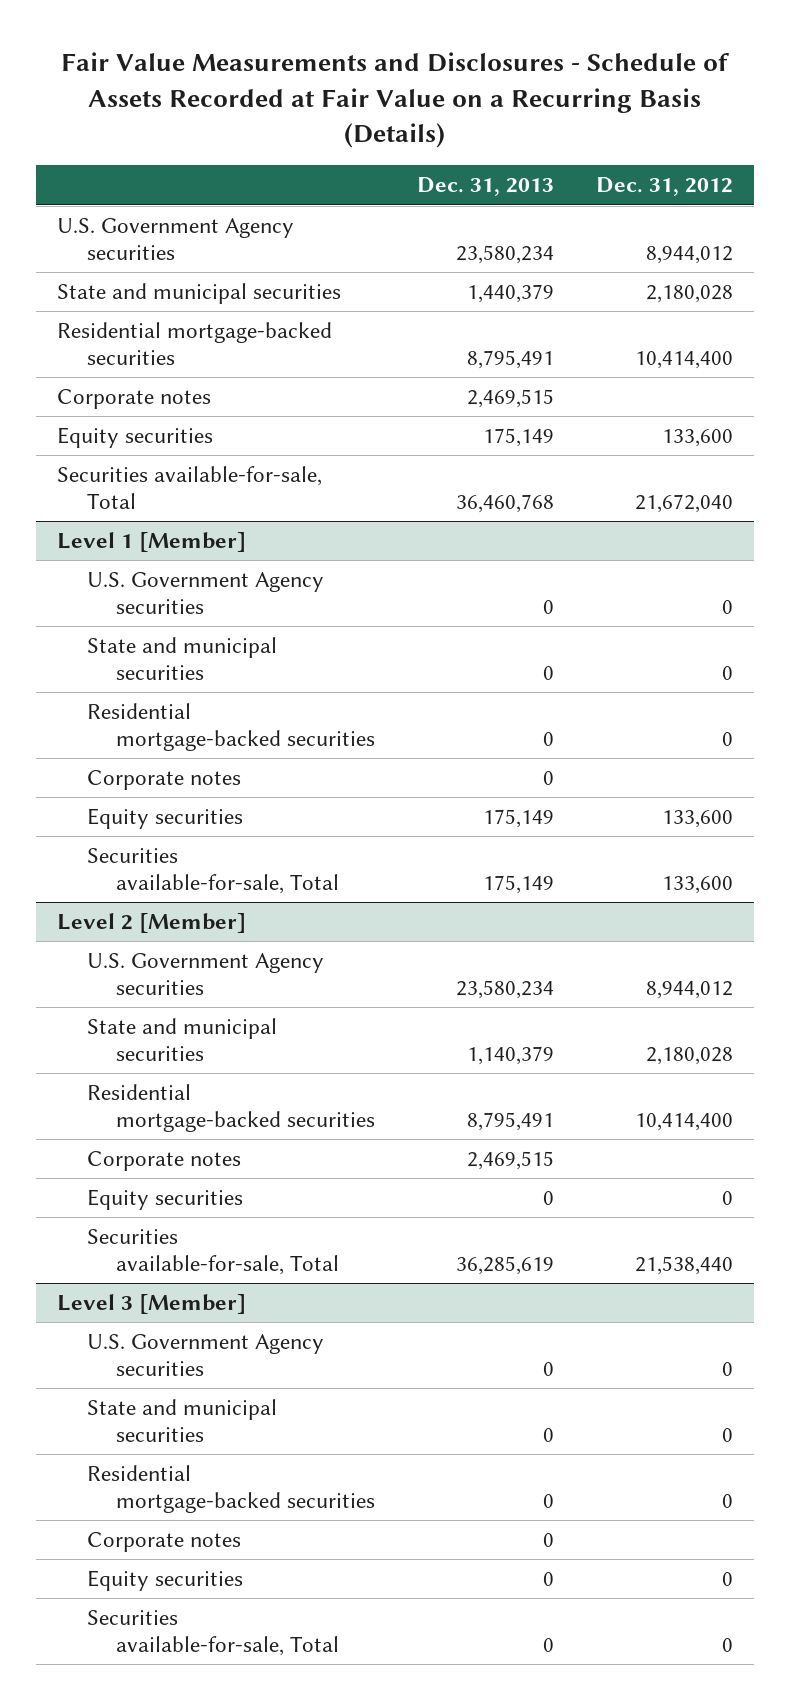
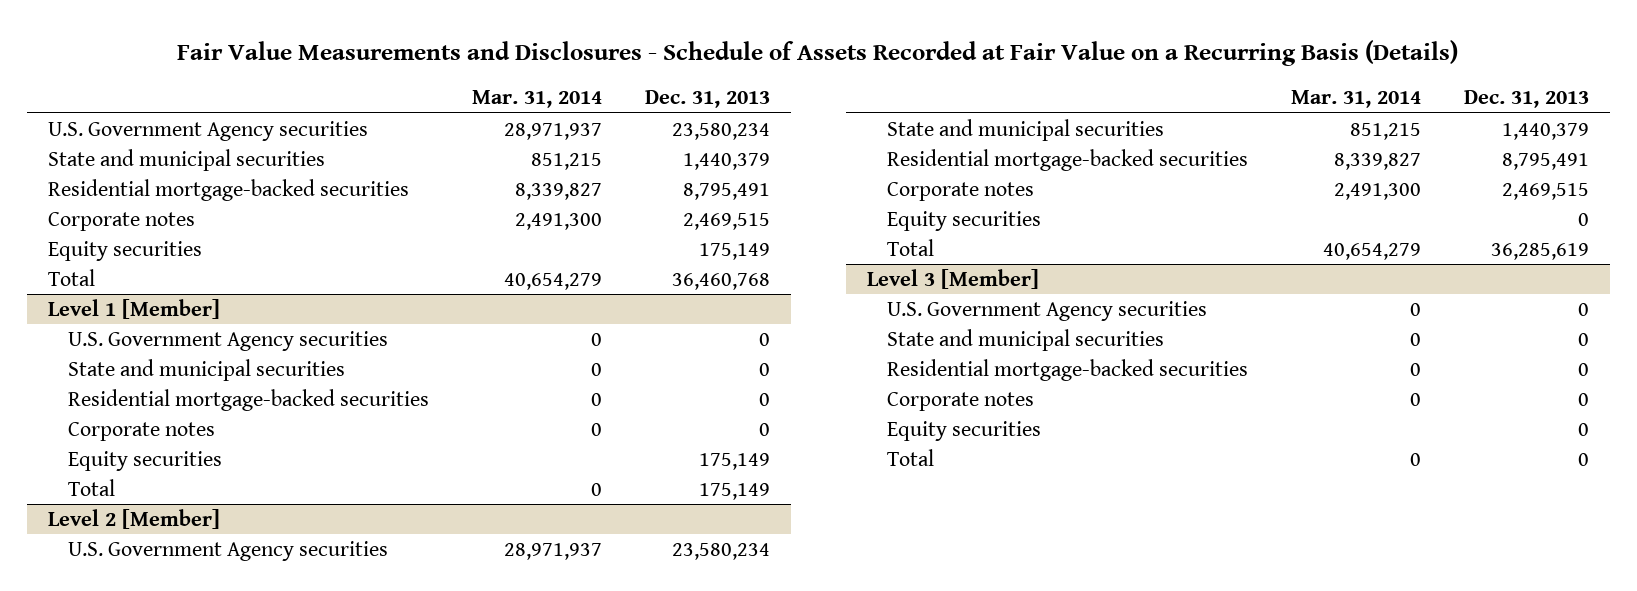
- | Dec. 31, 2013 | Dec. 31, 2012
+ | Mar. 31, 2014 | Dec. 31, 2013
- Securities available-for-sale, Total | 36,460,768 | 21,672,040
+ Total | 40,654,279 | 36,460,768
@ Level 1 [Member]
- Securities available-for-sale, Total | 175,149 | 133,600
+ Total | 0 | 175,149
@ Level 2 [Member]
- State and municipal securities | 1,140,379 | 2,180,028
+ State and municipal securities | 851,215 | 1,440,379
- Securities available-for-sale, Total | 36,285,619 | 21,538,440
+ Total | 40,654,279 | 36,285,619
@ Level 3 [Member]
- Securities available-for-sale, Total | 0 | 0
+ Total | 0 | 0

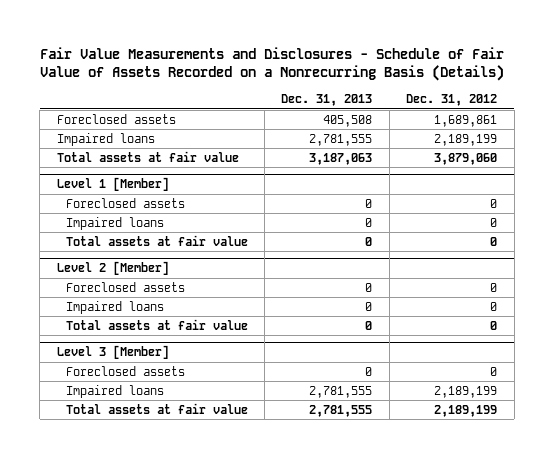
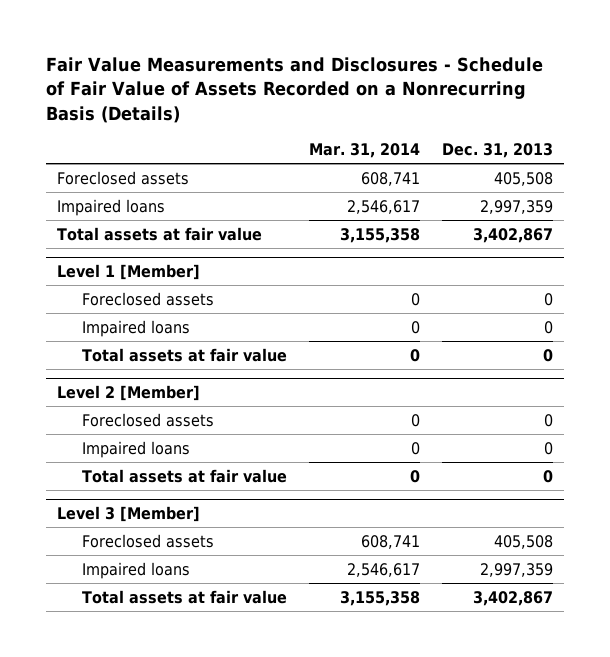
- | Dec. 31, 2013 | Dec. 31, 2012
+ | Mar. 31, 2014 | Dec. 31, 2013
- Impaired loans | 2,781,555 | 2,189,199
- Total assets at fair value | 3,187,063 | 3,879,060
+ Impaired loans | 2,546,617 | 2,997,359
+ Total assets at fair value | 3,155,358 | 3,402,867
@ Level 3 [Member]
- Foreclosed assets | 0 | 0
- Impaired loans | 2,781,555 | 2,189,199
- Total assets at fair value | 2,781,555 | 2,189,199
+ Foreclosed assets | 608,741 | 405,508
+ Impaired loans | 2,546,617 | 2,997,359
+ Total assets at fair value | 3,155,358 | 3,402,867

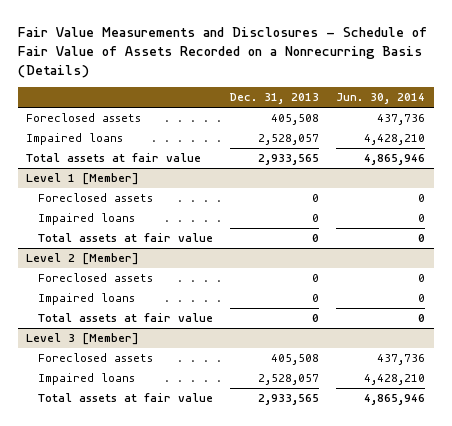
- | Mar. 31, 2014 | Dec. 31, 2013
+ | Dec. 31, 2013 | Jun. 30, 2014
- Impaired loans | 2,546,617 | 2,997,359
- Total assets at fair value | 3,155,358 | 3,402,867
+ Impaired loans | 2,528,057 | 4,428,210
+ Total assets at fair value | 2,933,565 | 4,865,946
@ Level 3 [Member]
- Impaired loans | 2,546,617 | 2,997,359
- Total assets at fair value | 3,155,358 | 3,402,867
+ Impaired loans | 2,528,057 | 4,428,210
+ Total assets at fair value | 2,933,565 | 4,865,946

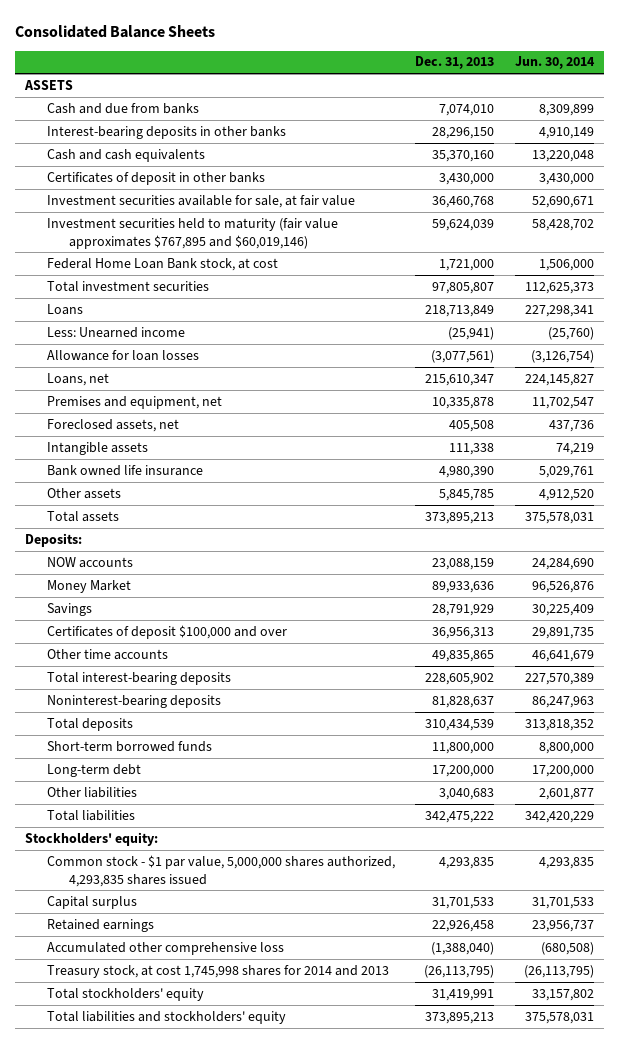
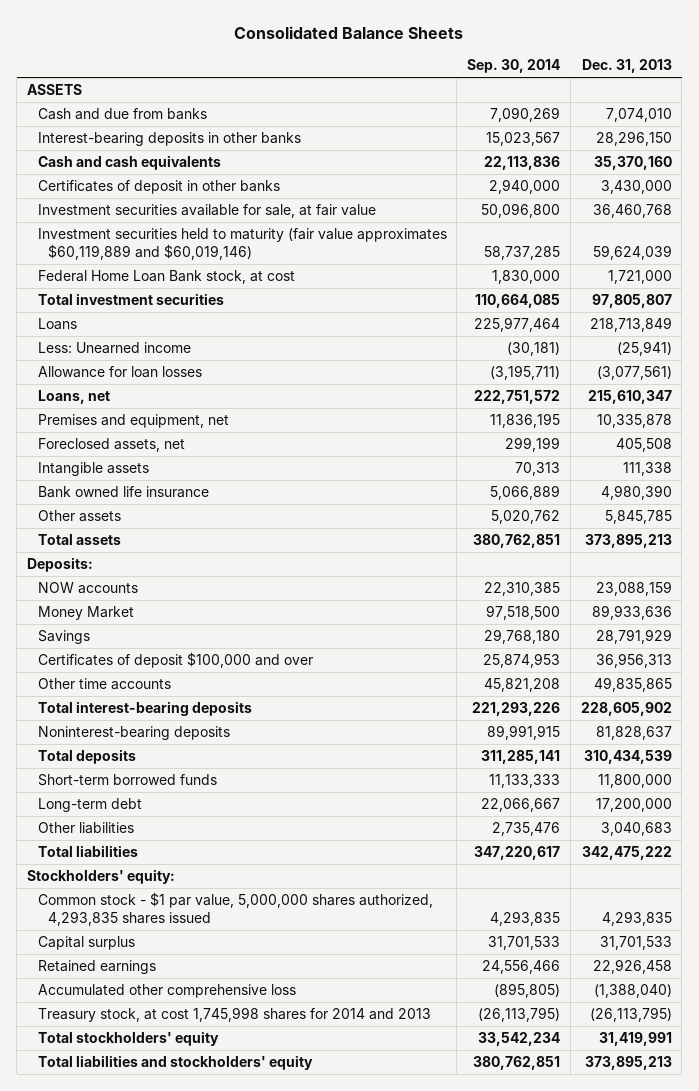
- | Dec. 31, 2013 | Jun. 30, 2014
+ | Sep. 30, 2014 | Dec. 31, 2013
- Investment securities held to maturity (fair value approximates $767,895 and $60,019,146) | 59,624,039 | 58,428,702
+ Investment securities held to maturity (fair value approximates $60,119,889 and $60,019,146) | 58,737,285 | 59,624,039

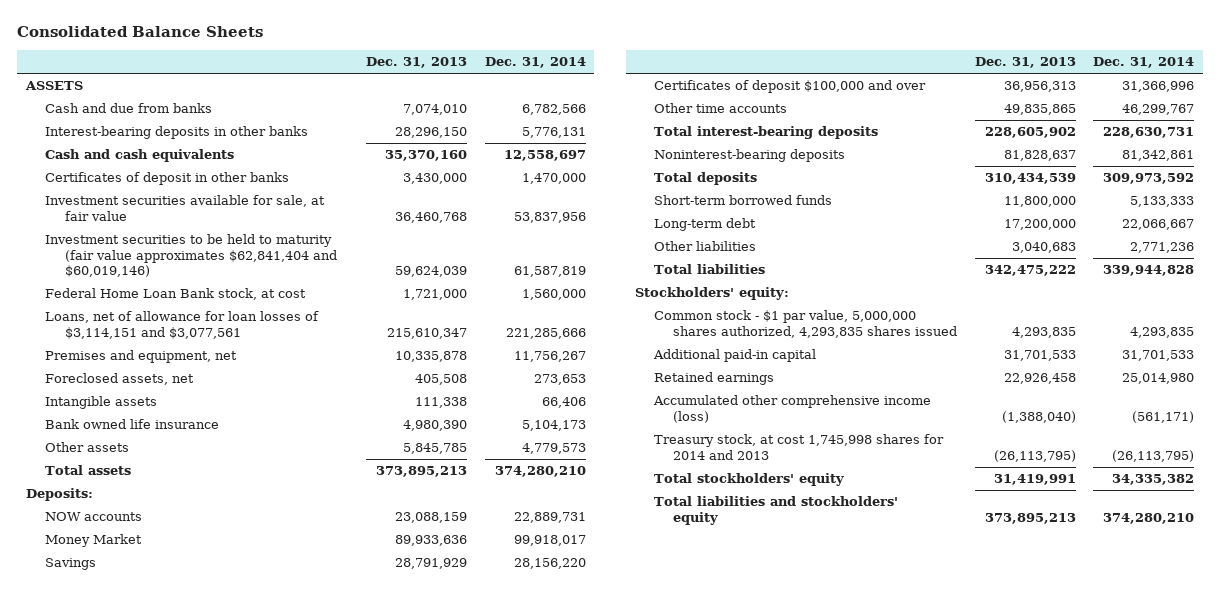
- | Sep. 30, 2014 | Dec. 31, 2013
+ | Dec. 31, 2013 | Dec. 31, 2014
- Investment securities held to maturity (fair value approximates $60,119,889 and $60,019,146) | 58,737,285 | 59,624,039
+ Investment securities to be held to maturity (fair value approximates $62,841,404 and $60,019,146) | 59,624,039 | 61,587,819
- Total investment securities | 110,664,085 | 97,805,807
- Loans | 225,977,464 | 218,713,849
- Less: Unearned income | (30,181) | (25,941)
- Allowance for loan losses | (3,195,711) | (3,077,561)
- Loans, net | 222,751,572 | 215,610,347
+ Loans, net of allowance for loan losses of $3,114,151 and $3,077,561 | 215,610,347 | 221,285,666
- Capital surplus | 31,701,533 | 31,701,533
+ Additional paid-in capital | 31,701,533 | 31,701,533
- Accumulated other comprehensive loss | (895,805) | (1,388,040)
+ Accumulated other comprehensive income (loss) | (1,388,040) | (561,171)

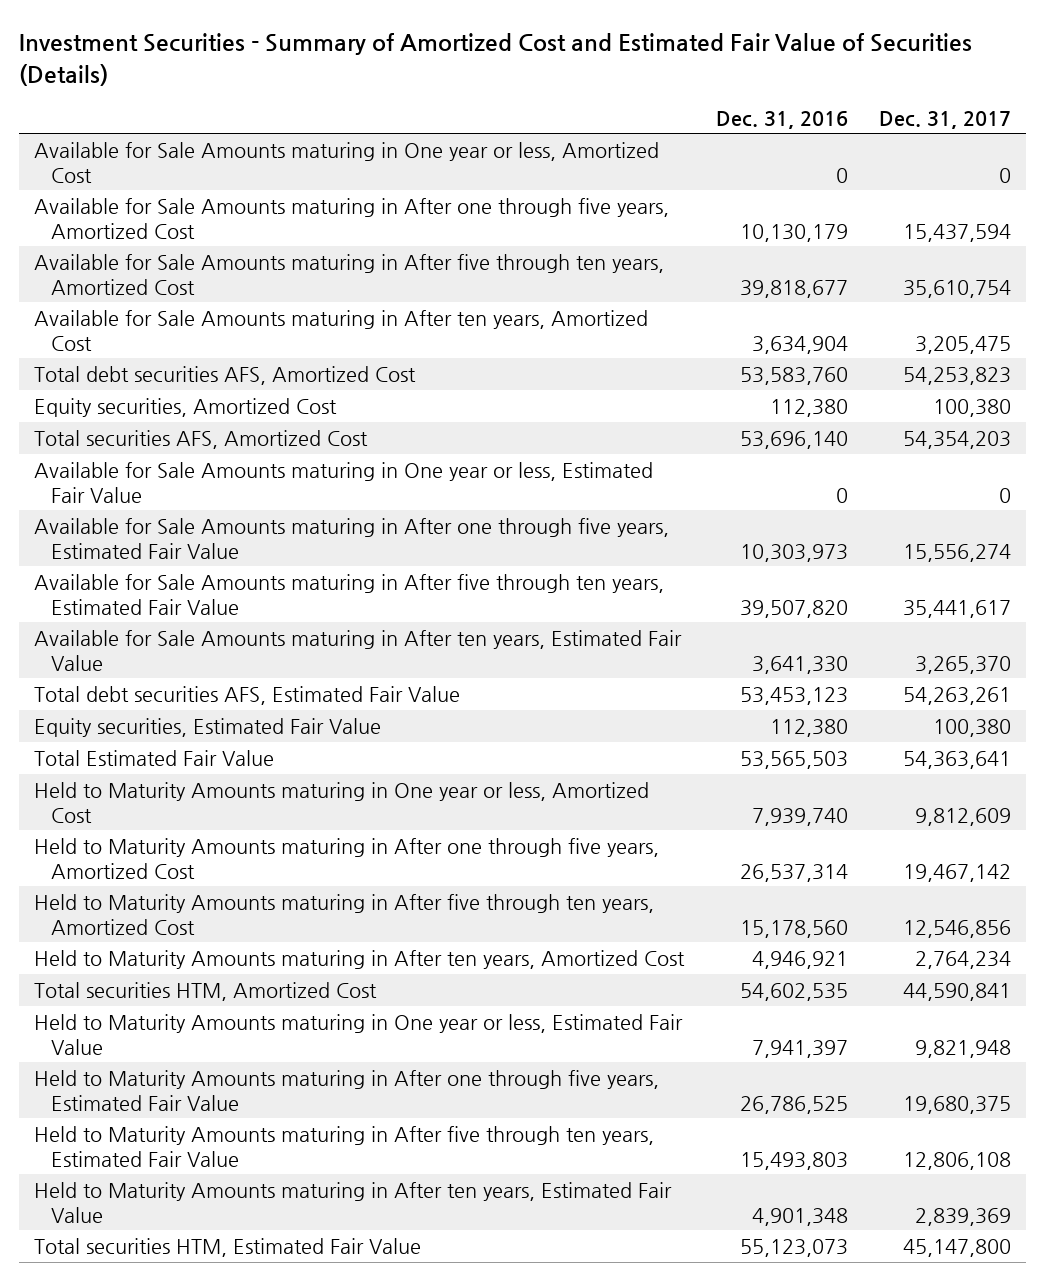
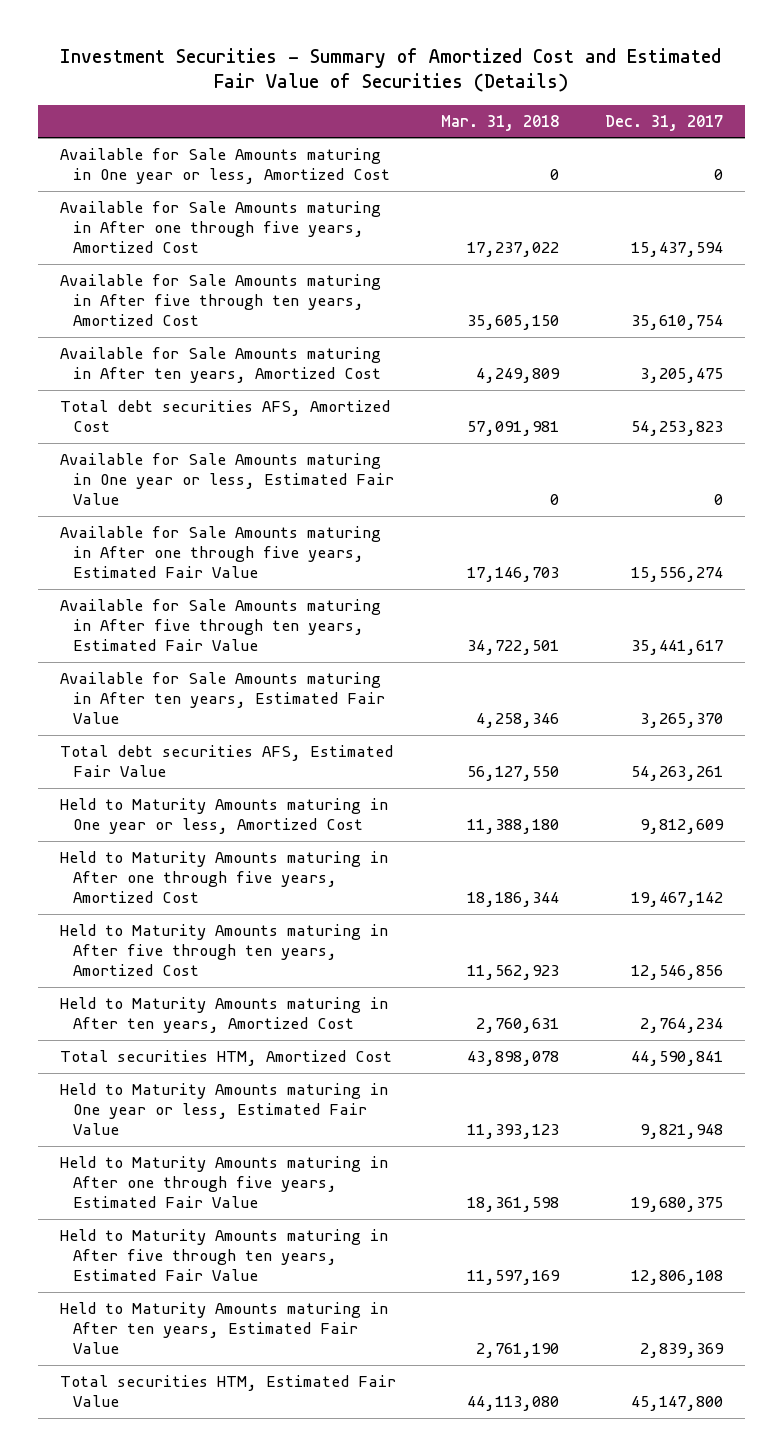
- | Dec. 31, 2016 | Dec. 31, 2017
+ | Mar. 31, 2018 | Dec. 31, 2017
- Equity securities, Amortized Cost | 112,380 | 100,380
- Total securities AFS, Amortized Cost | 53,696,140 | 54,354,203
- Equity securities, Estimated Fair Value | 112,380 | 100,380
- Total Estimated Fair Value | 53,565,503 | 54,363,641

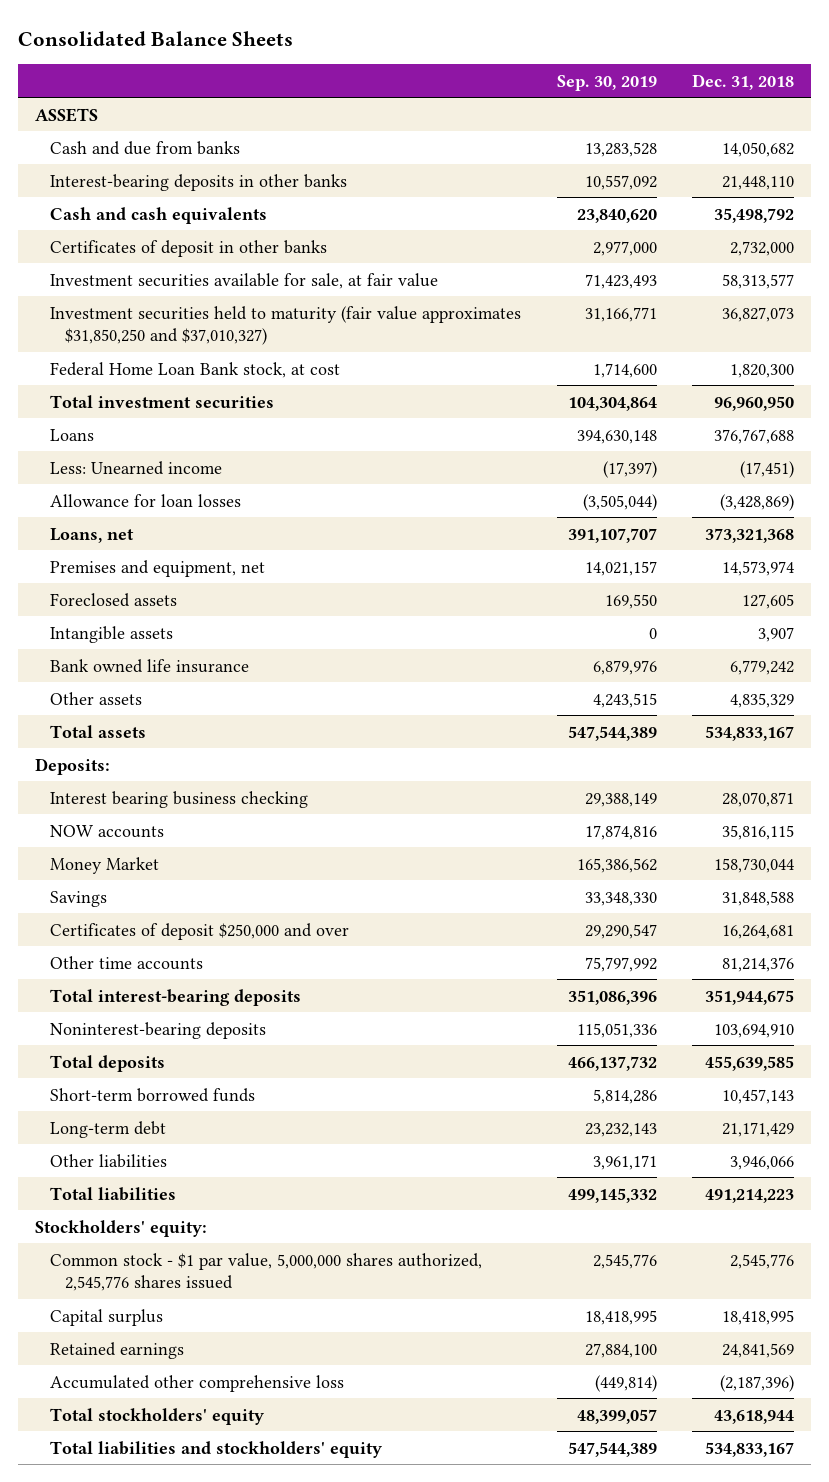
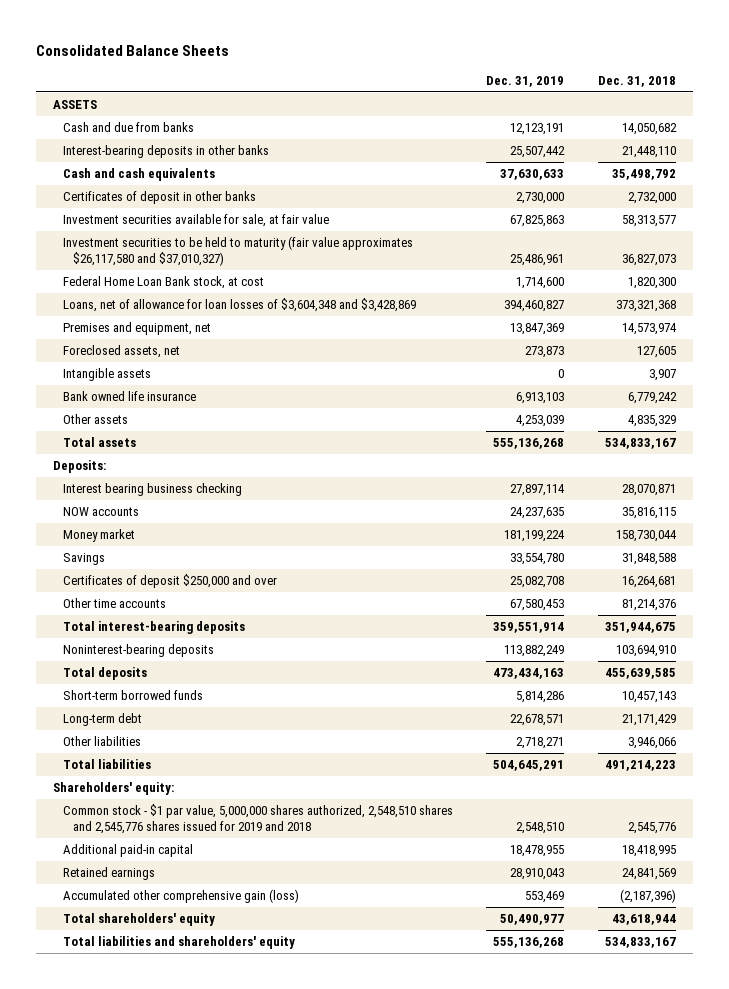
- | Sep. 30, 2019 | Dec. 31, 2018
+ | Dec. 31, 2019 | Dec. 31, 2018
- Investment securities held to maturity (fair value approximates $31,850,250 and $37,010,327) | 31,166,771 | 36,827,073
+ Investment securities to be held to maturity (fair value approximates $26,117,580 and $37,010,327) | 25,486,961 | 36,827,073
- Total investment securities | 104,304,864 | 96,960,950
- Loans | 394,630,148 | 376,767,688
- Less: Unearned income | (17,397) | (17,451)
- Allowance for loan losses | (3,505,044) | (3,428,869)
- Loans, net | 391,107,707 | 373,321,368
+ Loans, net of allowance for loan losses of $3,604,348 and $3,428,869 | 394,460,827 | 373,321,368
- Foreclosed assets | 169,550 | 127,605
+ Foreclosed assets, net | 273,873 | 127,605
- Money Market | 165,386,562 | 158,730,044
+ Money market | 181,199,224 | 158,730,044
- Stockholders' equity:
- Common stock - $1 par value, 5,000,000 shares authorized, 2,545,776 shares issued | 2,545,776 | 2,545,776
- Capital surplus | 18,418,995 | 18,418,995
+ Shareholders' equity:
+ Common stock - $1 par value, 5,000,000 shares authorized, 2,548,510 shares and 2,545,776 shares issued for 2019 and 2018 | 2,548,510 | 2,545,776
+ Additional paid-in capital | 18,478,955 | 18,418,995
- Accumulated other comprehensive loss | (449,814) | (2,187,396)
- Total stockholders' equity | 48,399,057 | 43,618,944
- Total liabilities and stockholders' equity | 547,544,389 | 534,833,167
+ Accumulated other comprehensive gain (loss) | 553,469 | (2,187,396)
+ Total shareholders' equity | 50,490,977 | 43,618,944
+ Total liabilities and shareholders' equity | 555,136,268 | 534,833,167

